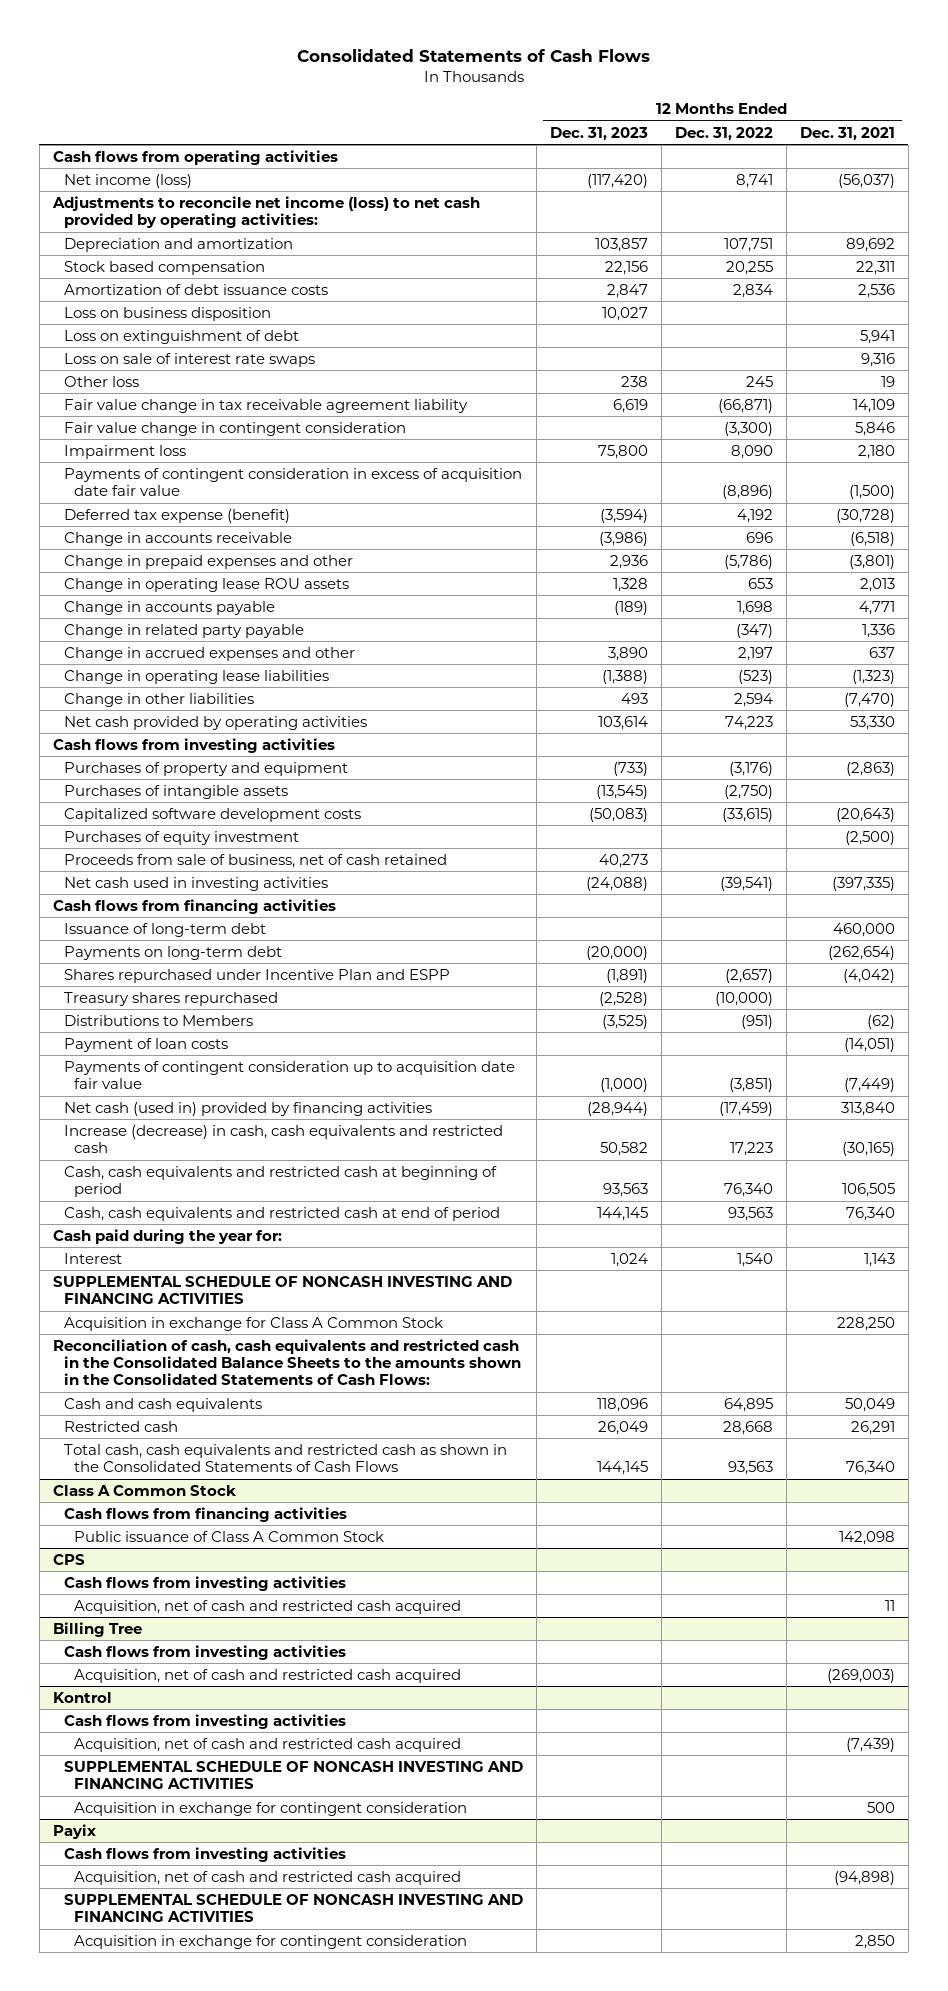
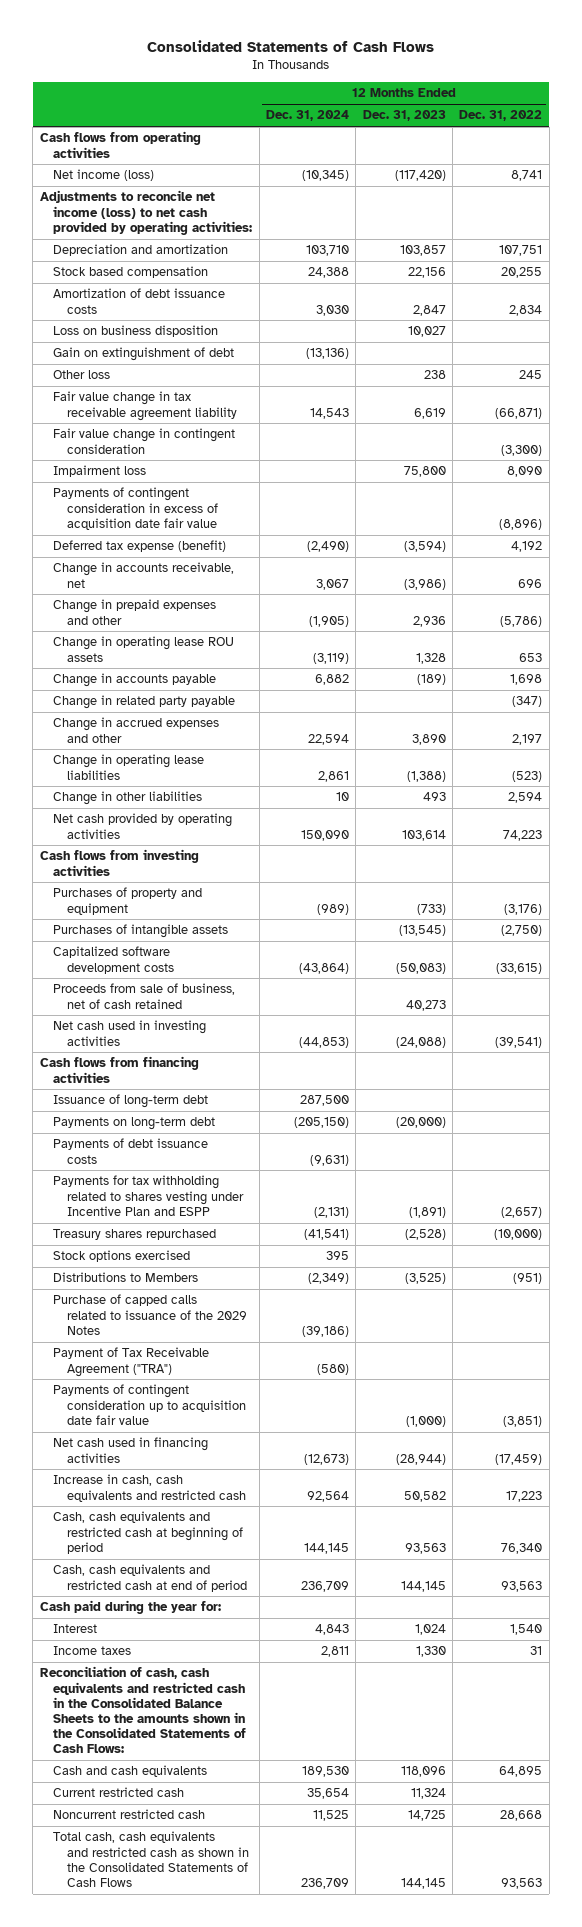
- | 12 Months Ended Dec. 31, 2023 | 12 Months Ended Dec. 31, 2022 | 12 Months Ended Dec. 31, 2021
+ | 12 Months Ended Dec. 31, 2024 | 12 Months Ended Dec. 31, 2023 | 12 Months Ended Dec. 31, 2022
- Loss on extinguishment of debt | | | 5,941
- Loss on sale of interest rate swaps | | | 9,316
+ Gain on extinguishment of debt | (13,136) | |
- Change in accounts receivable | (3,986) | 696 | (6,518)
+ Change in accounts receivable, net | 3,067 | (3,986) | 696
- Purchases of equity investment | | | (2,500)
- Shares repurchased under Incentive Plan and ESPP | (1,891) | (2,657) | (4,042)
+ Payments of debt issuance costs | (9,631) | |
+ Payments for tax withholding related to shares vesting under Incentive Plan and ESPP | (2,131) | (1,891) | (2,657)
+ Stock options exercised | 395 | |
- Payment of loan costs | | | (14,051)
+ Purchase of capped calls related to issuance of the 2029 Notes | (39,186) | |
+ Payment of Tax Receivable Agreement ("TRA") | (580) | |
- Net cash (used in) provided by financing activities | (28,944) | (17,459) | 313,840
- Increase (decrease) in cash, cash equivalents and restricted cash | 50,582 | 17,223 | (30,165)
+ Net cash used in financing activities | (12,673) | (28,944) | (17,459)
+ Increase in cash, cash equivalents and restricted cash | 92,564 | 50,582 | 17,223
- SUPPLEMENTAL SCHEDULE OF NONCASH INVESTING AND FINANCING ACTIVITIES
- Acquisition in exchange for Class A Common Stock | | | 228,250
+ Income taxes | 2,811 | 1,330 | 31
- Restricted cash | 26,049 | 28,668 | 26,291
+ Current restricted cash | 35,654 | 11,324 |
+ Noncurrent restricted cash | 11,525 | 14,725 | 28,668
- Class A Common Stock
- Cash flows from financing activities
- Public issuance of Class A Common Stock | | | 142,098
- CPS
- Cash flows from investing activities
- Acquisition, net of cash and restricted cash acquired | | | 11
- Billing Tree
- Cash flows from investing activities
- Acquisition, net of cash and restricted cash acquired | | | (269,003)
- Kontrol
- Cash flows from investing activities
- Acquisition, net of cash and restricted cash acquired | | | (7,439)
- SUPPLEMENTAL SCHEDULE OF NONCASH INVESTING AND FINANCING ACTIVITIES
- Acquisition in exchange for contingent consideration | | | 500
- Payix
- Cash flows from investing activities
- Acquisition, net of cash and restricted cash acquired | | | (94,898)
- SUPPLEMENTAL SCHEDULE OF NONCASH INVESTING AND FINANCING ACTIVITIES
- Acquisition in exchange for contingent consideration | | | 2,850

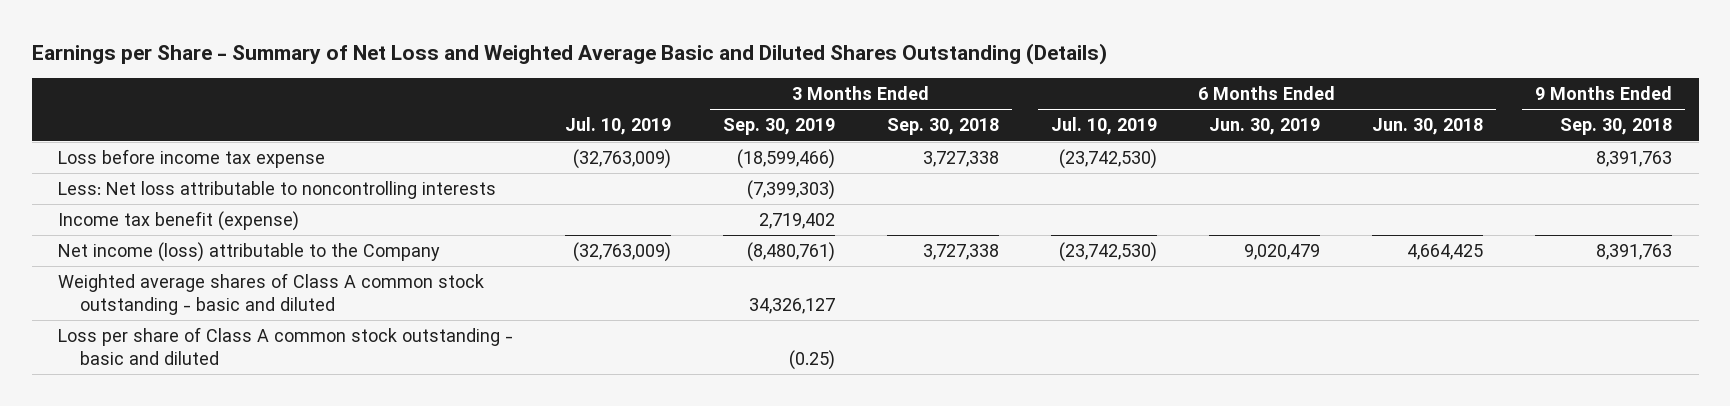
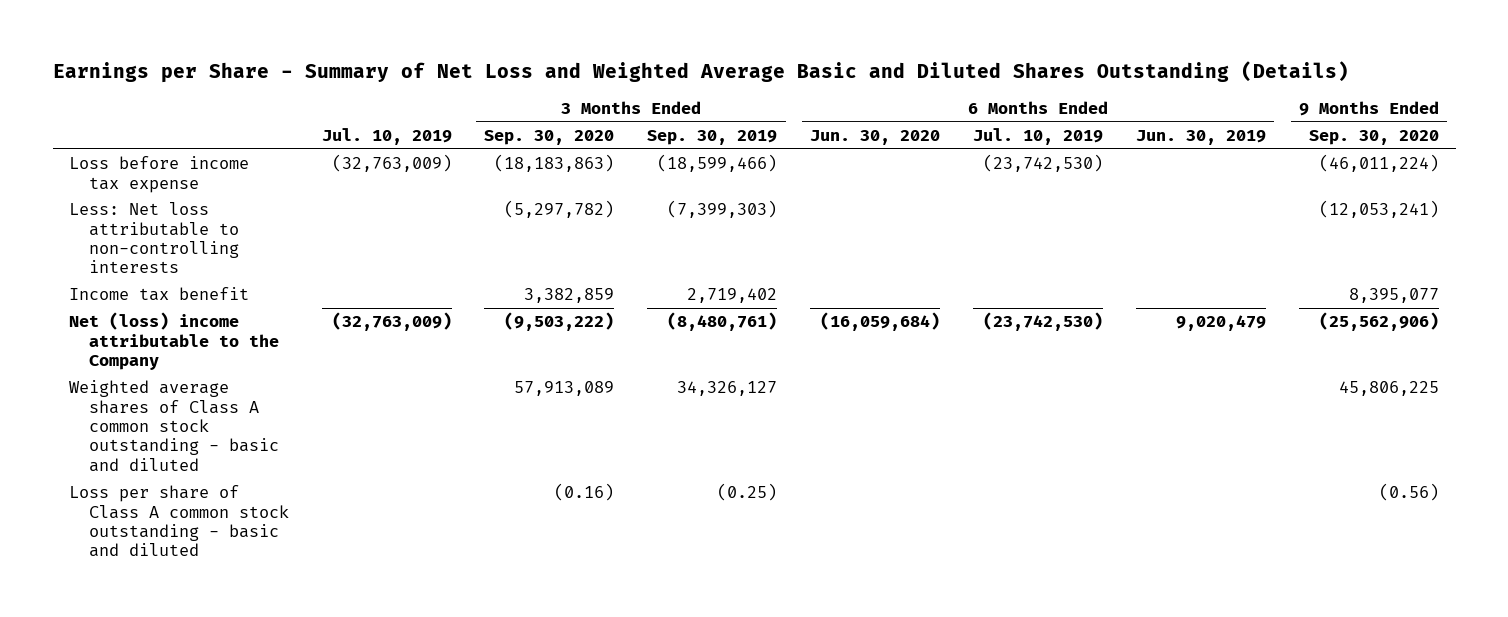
- | Jul. 10, 2019 | 3 Months Ended Sep. 30, 2019 | 3 Months Ended Sep. 30, 2018 | 6 Months Ended Jul. 10, 2019 | 6 Months Ended Jun. 30, 2019 | 6 Months Ended Jun. 30, 2018 | 9 Months Ended Sep. 30, 2018
+ | Jul. 10, 2019 | 3 Months Ended Sep. 30, 2020 | 3 Months Ended Sep. 30, 2019 | 6 Months Ended Jun. 30, 2020 | 6 Months Ended Jul. 10, 2019 | 6 Months Ended Jun. 30, 2019 | 9 Months Ended Sep. 30, 2020
- Less: Net loss attributable to noncontrolling interests | | (7,399,303) | | | | |
- Income tax benefit (expense) | | 2,719,402 | | | | |
- Net income (loss) attributable to the Company | (32,763,009) | (8,480,761) | 3,727,338 | (23,742,530) | 9,020,479 | 4,664,425 | 8,391,763
+ Less: Net loss attributable to non-controlling interests | | (5,297,782) | (7,399,303) | | | | (12,053,241)
+ Income tax benefit | | 3,382,859 | 2,719,402 | | | | 8,395,077
+ Net (loss) income attributable to the Company | (32,763,009) | (9,503,222) | (8,480,761) | (16,059,684) | (23,742,530) | 9,020,479 | (25,562,906)

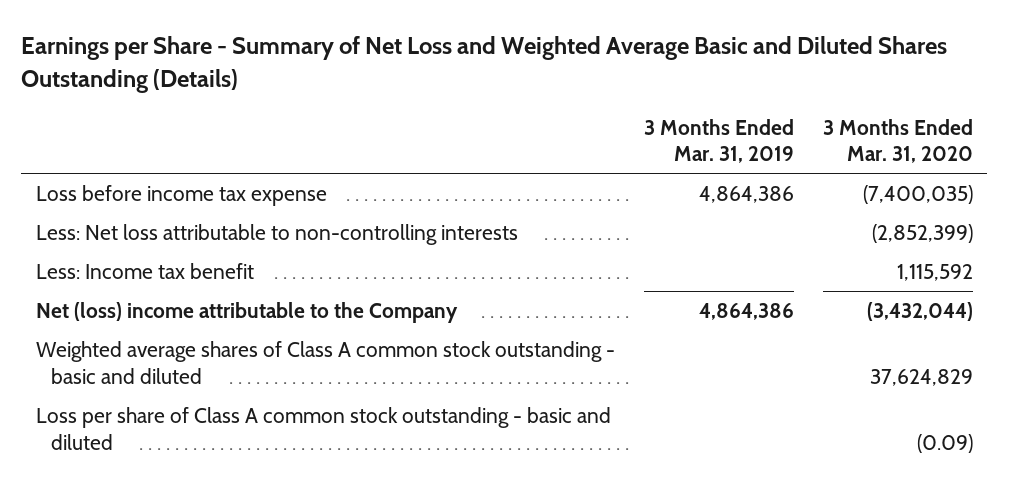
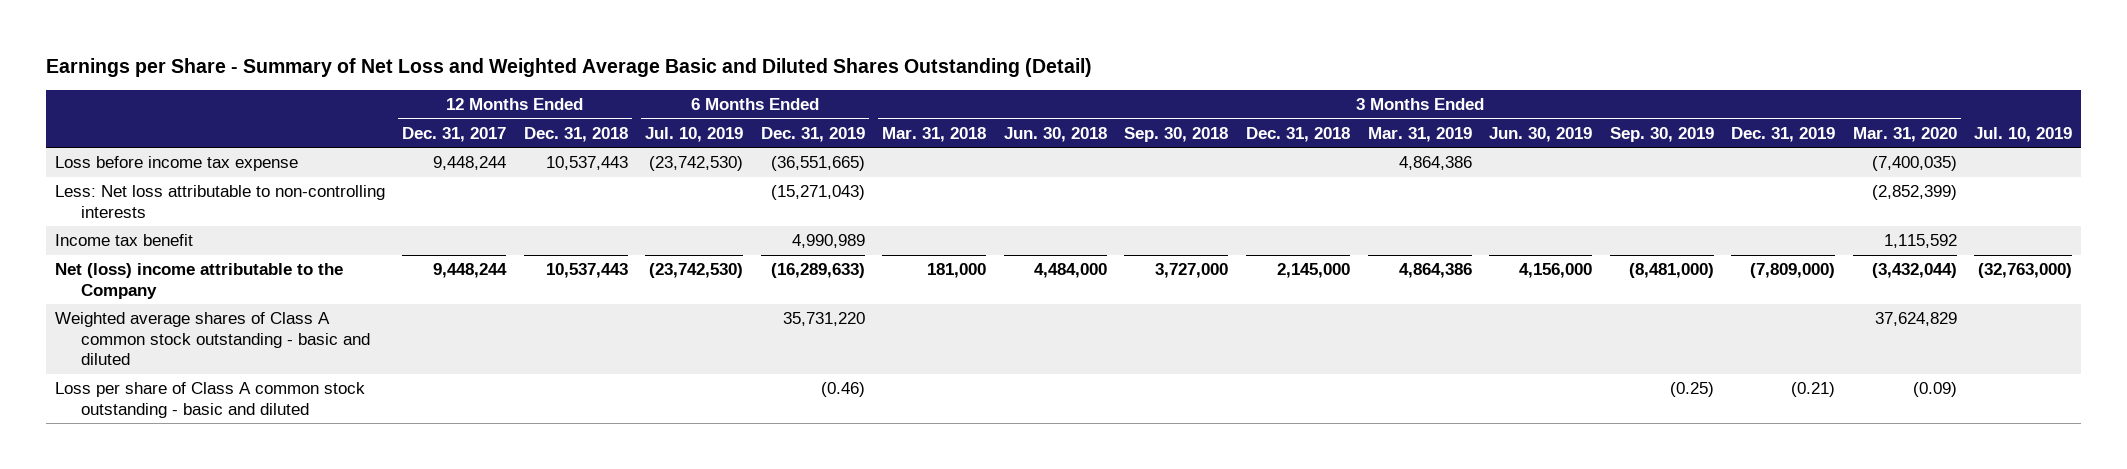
- Earnings per Share - Summary of Net Loss and Weighted Average Basic and Diluted Shares Outstanding (Details)
+ Earnings per Share - Summary of Net Loss and Weighted Average Basic and Diluted Shares Outstanding (Detail)
- | 3 Months Ended Mar. 31, 2019 | 3 Months Ended Mar. 31, 2020
+ | 12 Months Ended Dec. 31, 2017 | 12 Months Ended Dec. 31, 2018 | 6 Months Ended Jul. 10, 2019 | 6 Months Ended Dec. 31, 2019 | 3 Months Ended Mar. 31, 2018 | 3 Months Ended Jun. 30, 2018 | 3 Months Ended Sep. 30, 2018 | 3 Months Ended Dec. 31, 2018 | 3 Months Ended Mar. 31, 2019 | 3 Months Ended Jun. 30, 2019 | 3 Months Ended Sep. 30, 2019 | 3 Months Ended Dec. 31, 2019 | 3 Months Ended Mar. 31, 2020 | Jul. 10, 2019
- Less: Income tax benefit | | 1,115,592
+ Income tax benefit | | | | 4,990,989 | | | | | | | | | 1,115,592 |

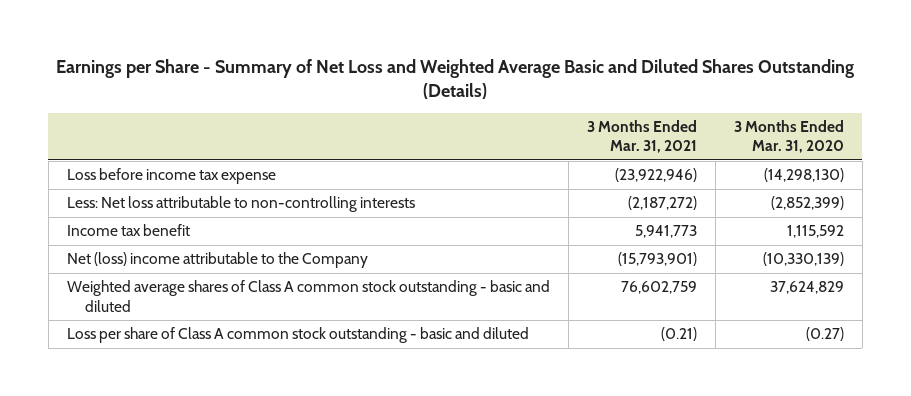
- Earnings per Share - Summary of Net Loss and Weighted Average Basic and Diluted Shares Outstanding (Detail)
+ Earnings per Share - Summary of Net Loss and Weighted Average Basic and Diluted Shares Outstanding (Details)
- | 12 Months Ended Dec. 31, 2017 | 12 Months Ended Dec. 31, 2018 | 6 Months Ended Jul. 10, 2019 | 6 Months Ended Dec. 31, 2019 | 3 Months Ended Mar. 31, 2018 | 3 Months Ended Jun. 30, 2018 | 3 Months Ended Sep. 30, 2018 | 3 Months Ended Dec. 31, 2018 | 3 Months Ended Mar. 31, 2019 | 3 Months Ended Jun. 30, 2019 | 3 Months Ended Sep. 30, 2019 | 3 Months Ended Dec. 31, 2019 | 3 Months Ended Mar. 31, 2020 | Jul. 10, 2019
+ | 3 Months Ended Mar. 31, 2021 | 3 Months Ended Mar. 31, 2020
- Loss before income tax expense | 9,448,244 | 10,537,443 | (23,742,530) | (36,551,665) | | | | | 4,864,386 | | | | (7,400,035) |
+ Loss before income tax expense | (23,922,946) | (14,298,130)
- Net (loss) income attributable to the Company | 9,448,244 | 10,537,443 | (23,742,530) | (16,289,633) | 181,000 | 4,484,000 | 3,727,000 | 2,145,000 | 4,864,386 | 4,156,000 | (8,481,000) | (7,809,000) | (3,432,044) | (32,763,000)
+ Net (loss) income attributable to the Company | (15,793,901) | (10,330,139)
- Loss per share of Class A common stock outstanding - basic and diluted | | | | (0.46) | | | | | | | (0.25) | (0.21) | (0.09) |
+ Loss per share of Class A common stock outstanding - basic and diluted | (0.21) | (0.27)

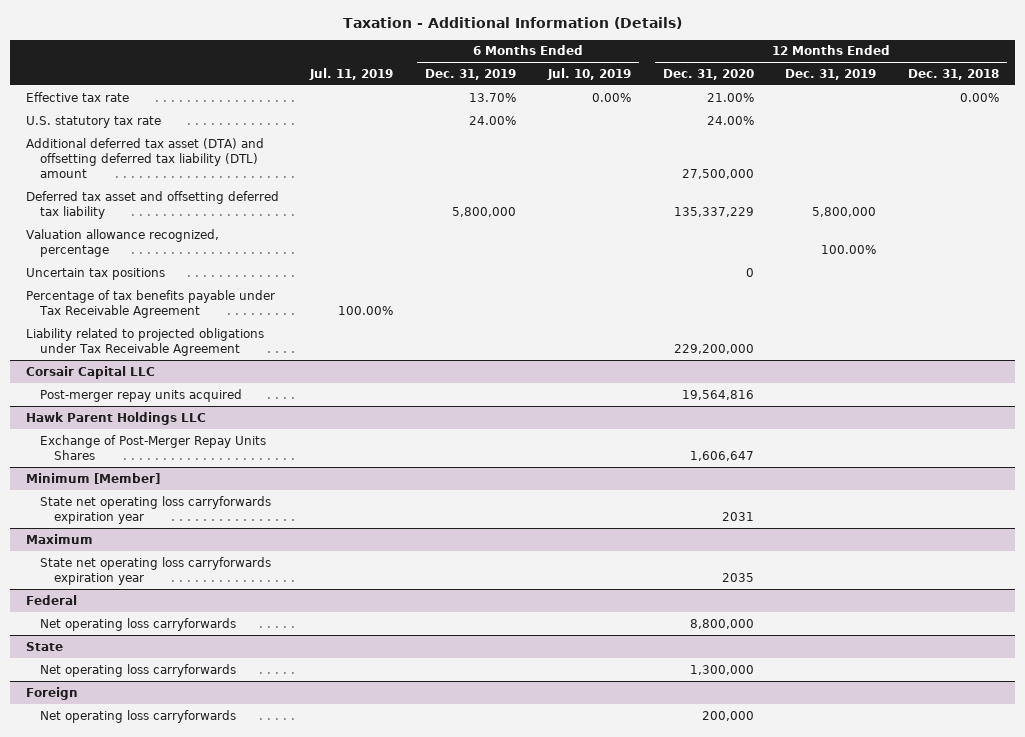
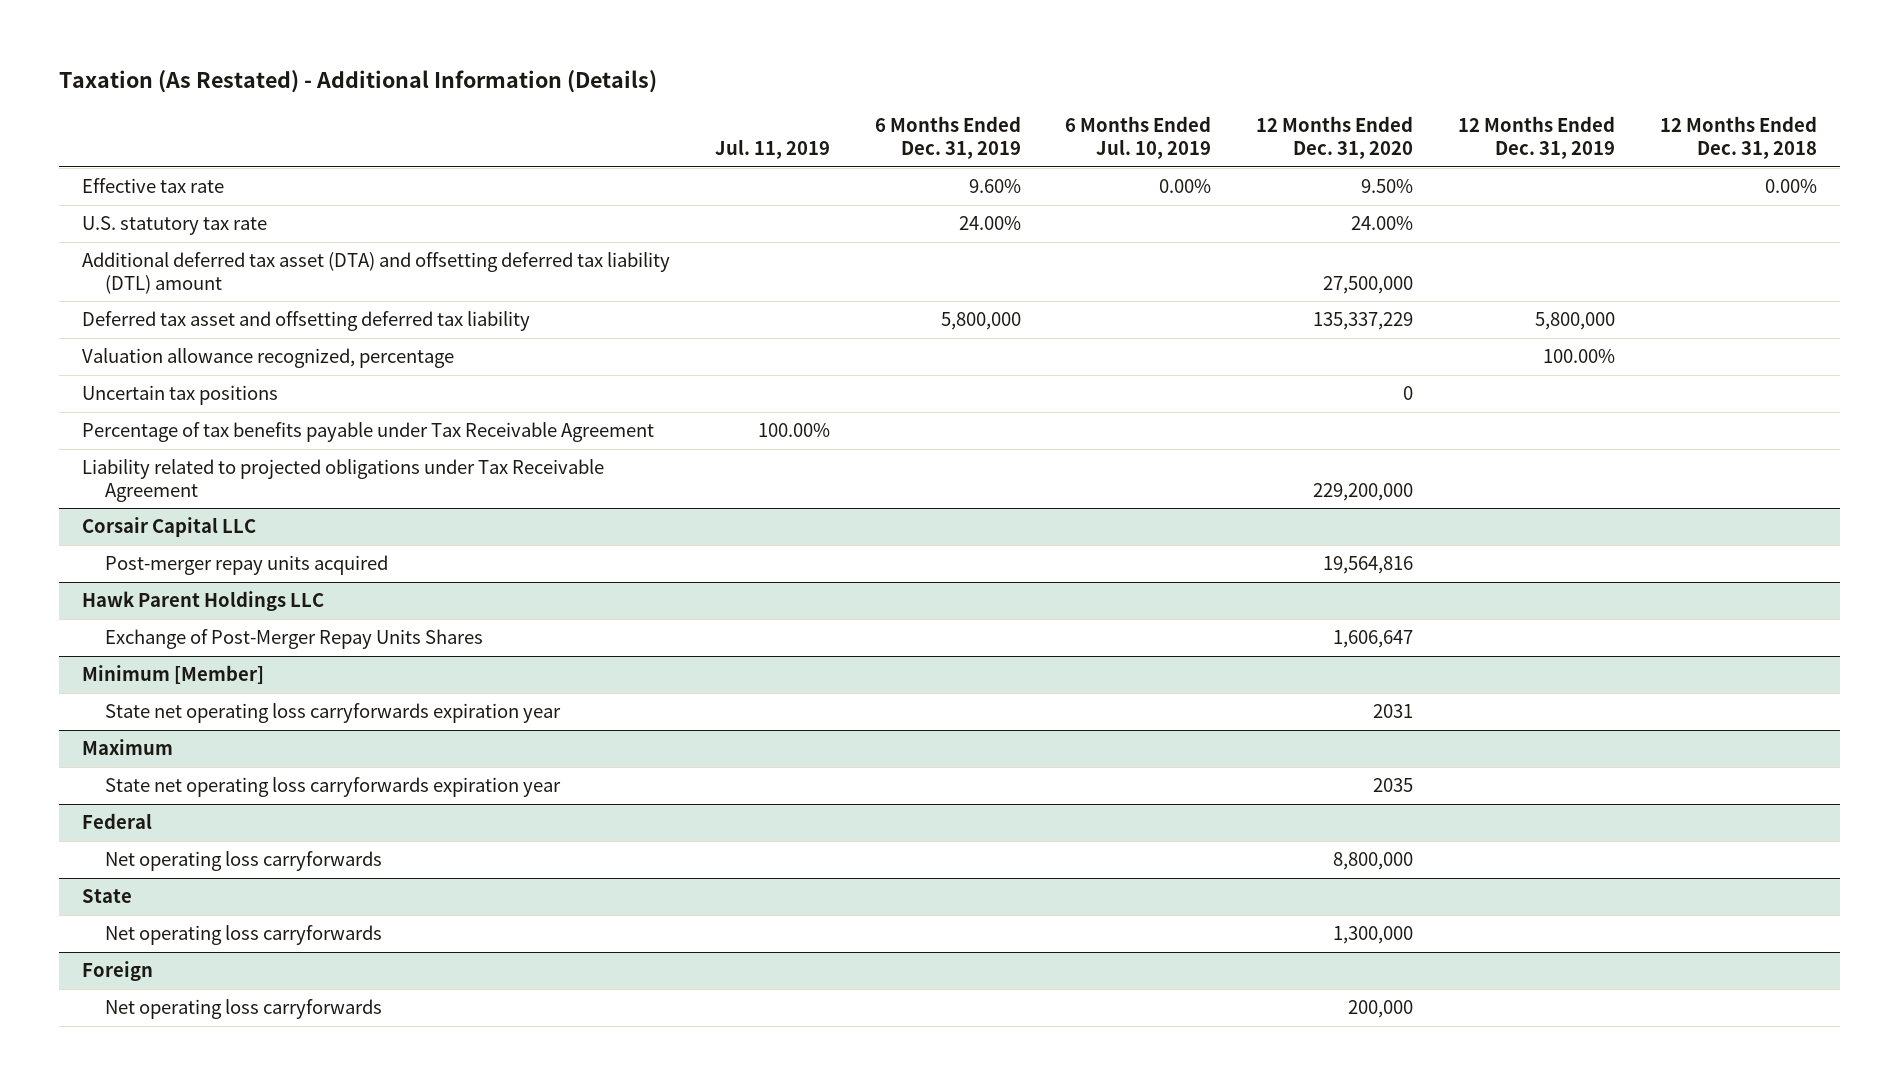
- Taxation - Additional Information (Details)
+ Taxation (As Restated) - Additional Information (Details)
- Effective tax rate | | 13.70% | 0.00% | 21.00% | | 0.00%
+ Effective tax rate | | 9.60% | 0.00% | 9.50% | | 0.00%

